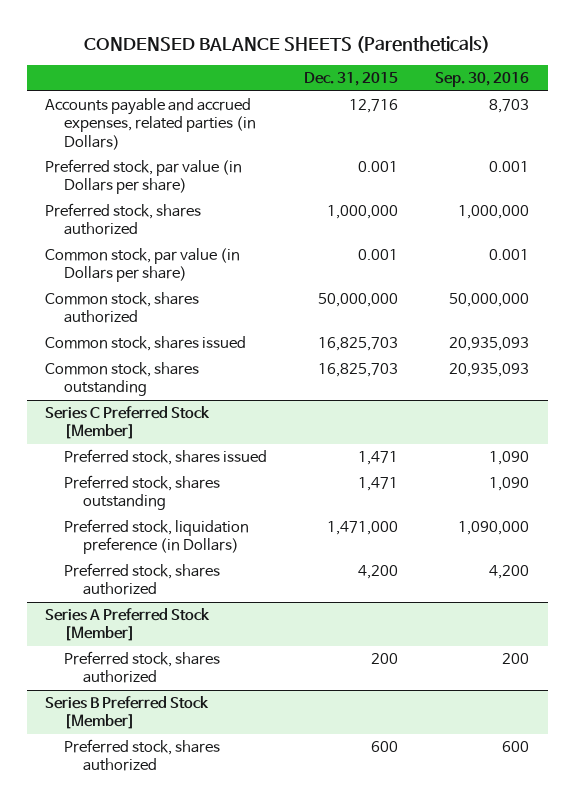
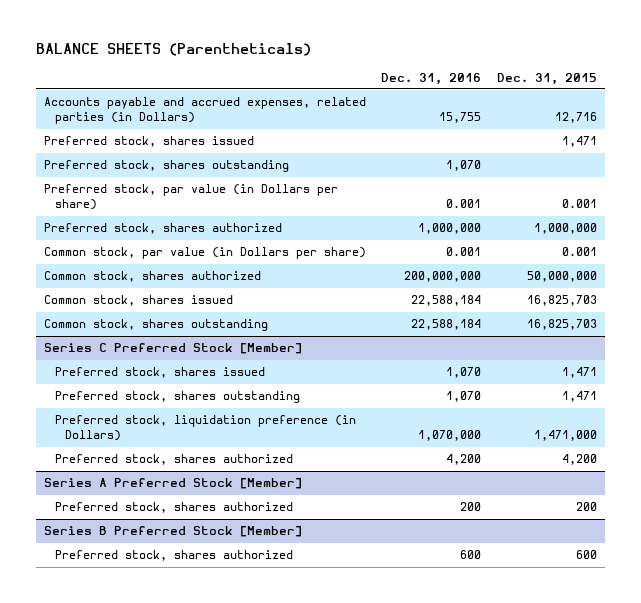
- CONDENSED BALANCE SHEETS (Parentheticals)
+ BALANCE SHEETS (Parentheticals)
- | Dec. 31, 2015 | Sep. 30, 2016
+ | Dec. 31, 2016 | Dec. 31, 2015
+ Preferred stock, shares issued | | 1,471
+ Preferred stock, shares outstanding | 1,070 |

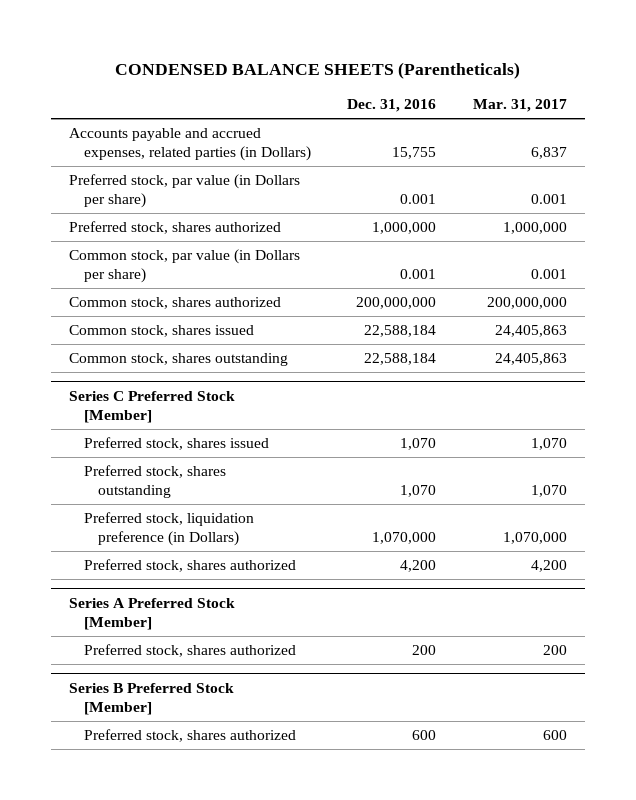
- BALANCE SHEETS (Parentheticals)
+ CONDENSED BALANCE SHEETS (Parentheticals)
- | Dec. 31, 2016 | Dec. 31, 2015
+ | Dec. 31, 2016 | Mar. 31, 2017
- Preferred stock, shares issued | | 1,471
- Preferred stock, shares outstanding | 1,070 |

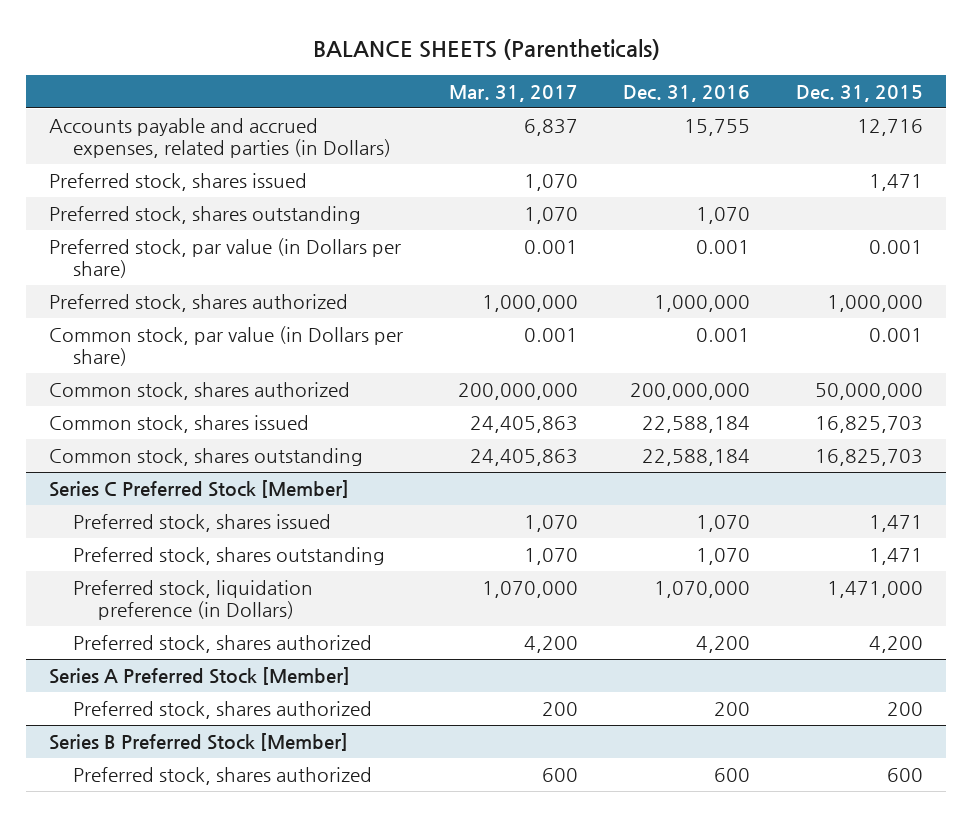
- CONDENSED BALANCE SHEETS (Parentheticals)
+ BALANCE SHEETS (Parentheticals)
- | Dec. 31, 2016 | Mar. 31, 2017
+ | Mar. 31, 2017 | Dec. 31, 2016 | Dec. 31, 2015
+ Preferred stock, shares issued | 1,070 | | 1,471
+ Preferred stock, shares outstanding | 1,070 | 1,070 |

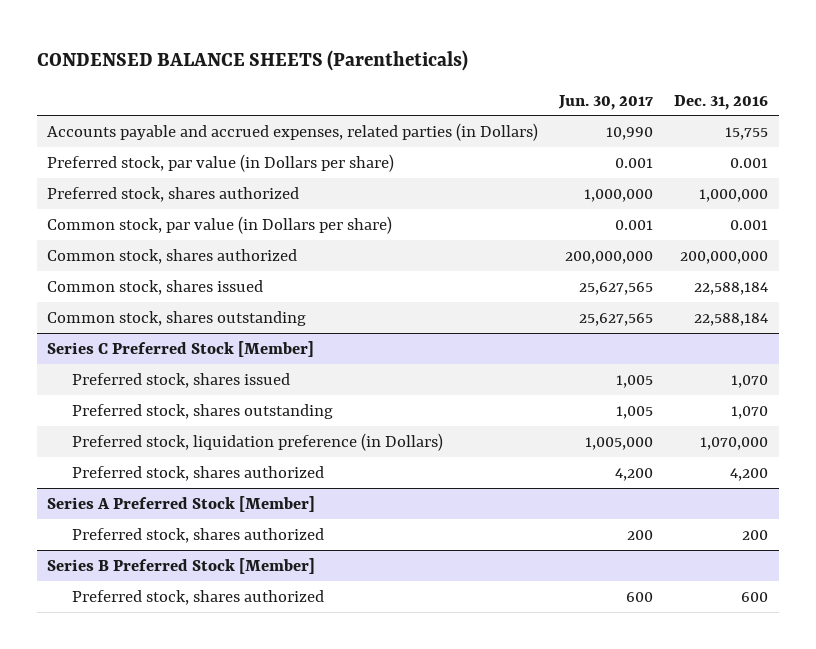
- BALANCE SHEETS (Parentheticals)
+ CONDENSED BALANCE SHEETS (Parentheticals)
- | Mar. 31, 2017 | Dec. 31, 2016 | Dec. 31, 2015
+ | Jun. 30, 2017 | Dec. 31, 2016
- Preferred stock, shares issued | 1,070 | | 1,471
- Preferred stock, shares outstanding | 1,070 | 1,070 |

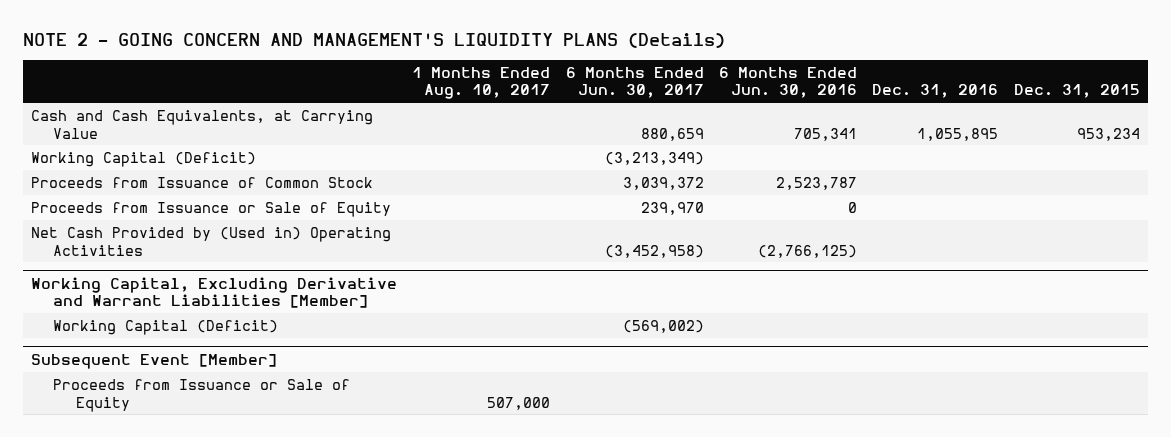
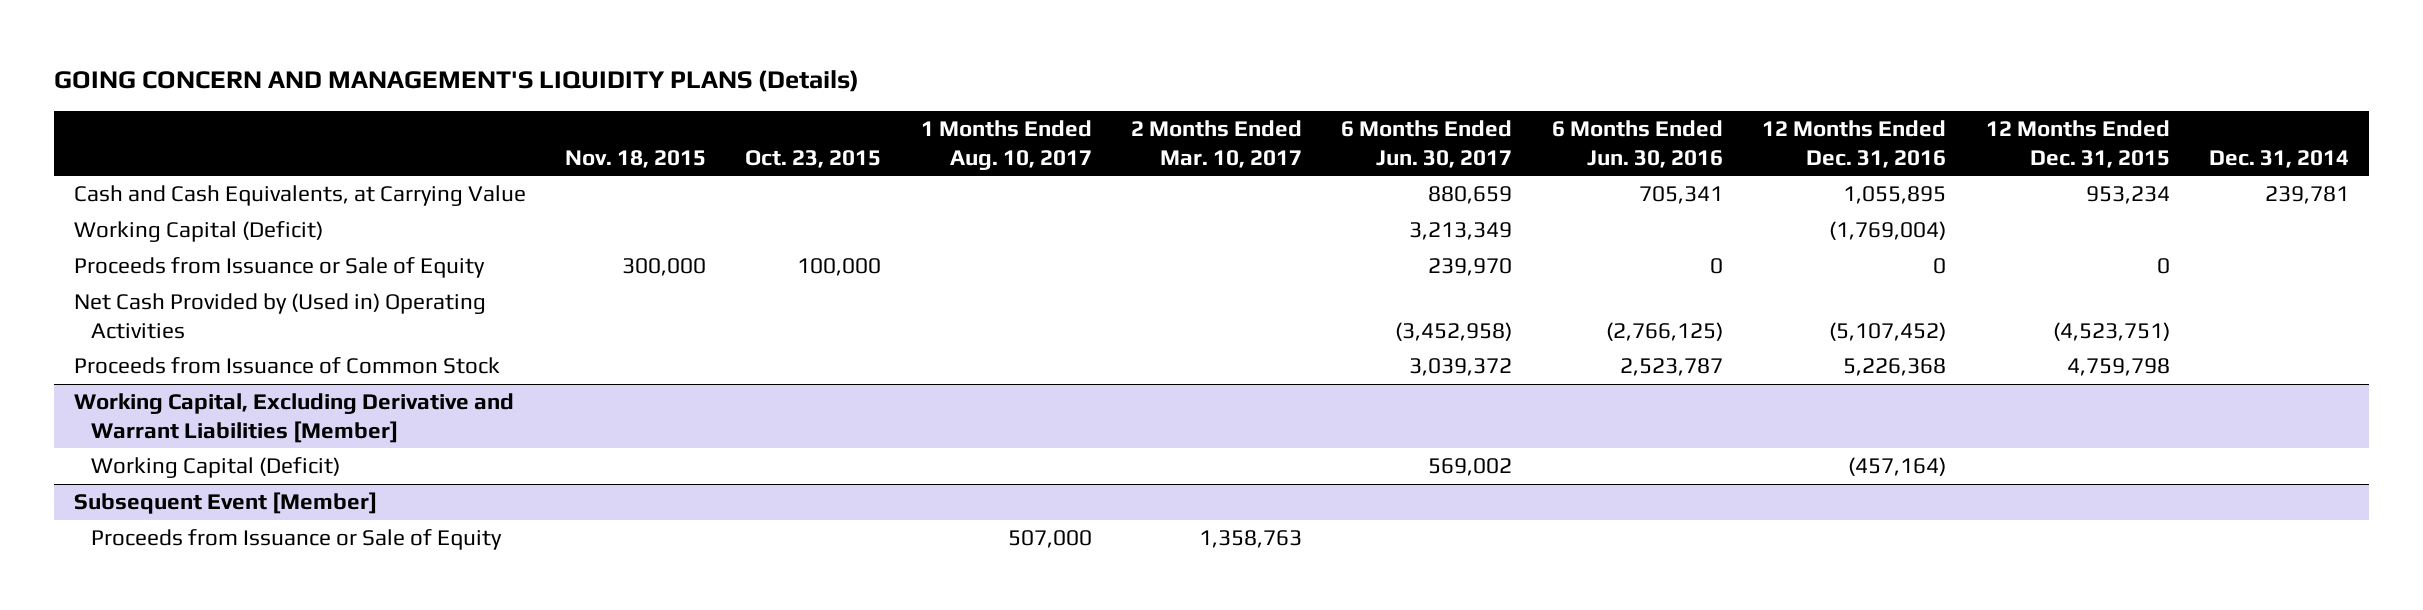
- NOTE 2 - GOING CONCERN AND MANAGEMENT'S LIQUIDITY PLANS (Details)
+ GOING CONCERN AND MANAGEMENT'S LIQUIDITY PLANS (Details)
- | 1 Months Ended Aug. 10, 2017 | 6 Months Ended Jun. 30, 2017 | 6 Months Ended Jun. 30, 2016 | Dec. 31, 2016 | Dec. 31, 2015
+ | Nov. 18, 2015 | Oct. 23, 2015 | 1 Months Ended Aug. 10, 2017 | 2 Months Ended Mar. 10, 2017 | 6 Months Ended Jun. 30, 2017 | 6 Months Ended Jun. 30, 2016 | 12 Months Ended Dec. 31, 2016 | 12 Months Ended Dec. 31, 2015 | Dec. 31, 2014
- Working Capital (Deficit) | | (3,213,349) | | |
+ Working Capital (Deficit) | | | | | 3,213,349 | | (1,769,004) | |
moved down: Proceeds from Issuance of Common Stock | | | | | 3,039,372 | 2,523,787 | 5,226,368 | 4,759,798 |
@ Working Capital, Excluding Derivative and Warrant Liabilities [Member]
- Working Capital (Deficit) | | (569,002) | | |
+ Working Capital (Deficit) | | | | | 569,002 | | (457,164) | |

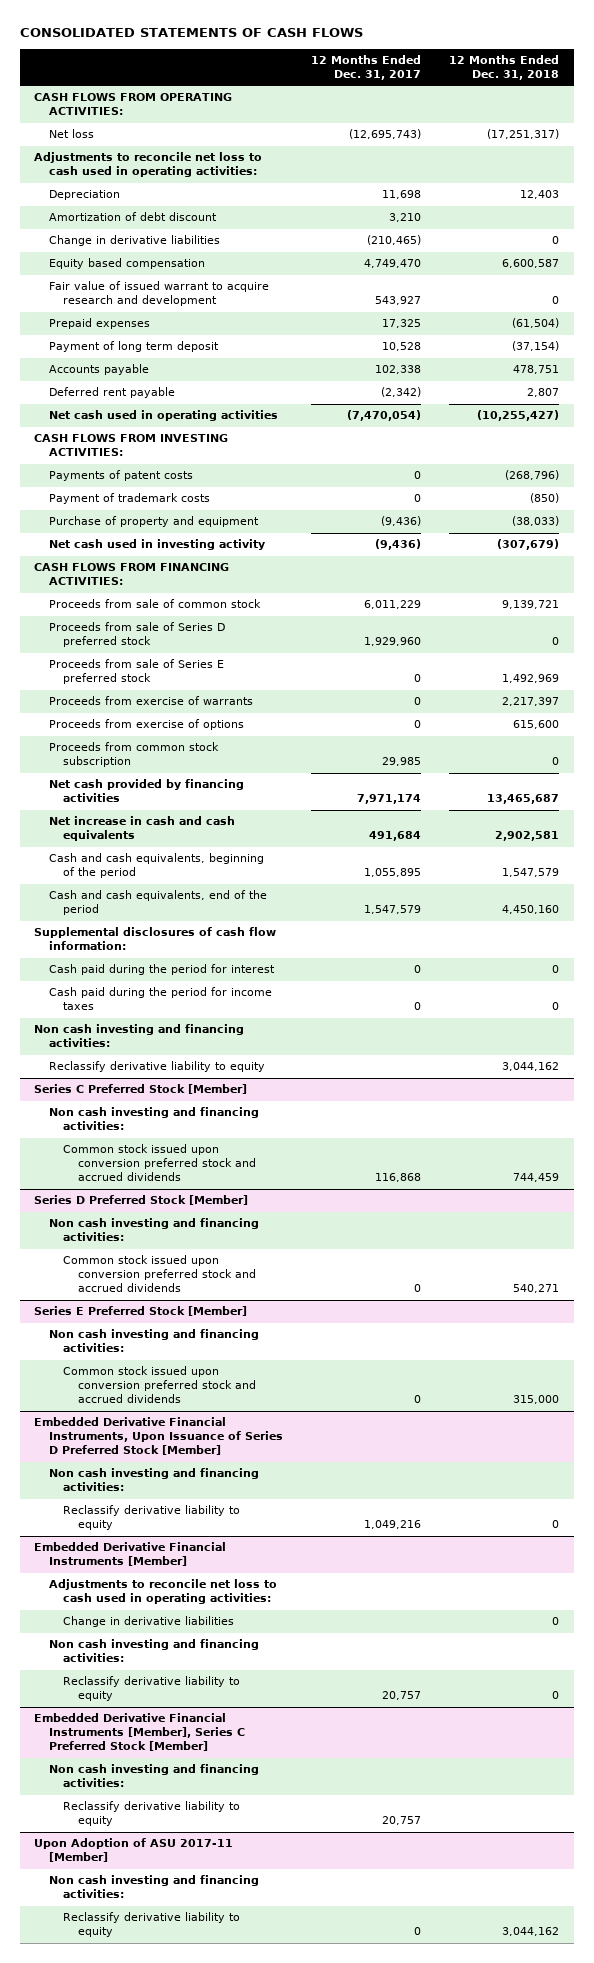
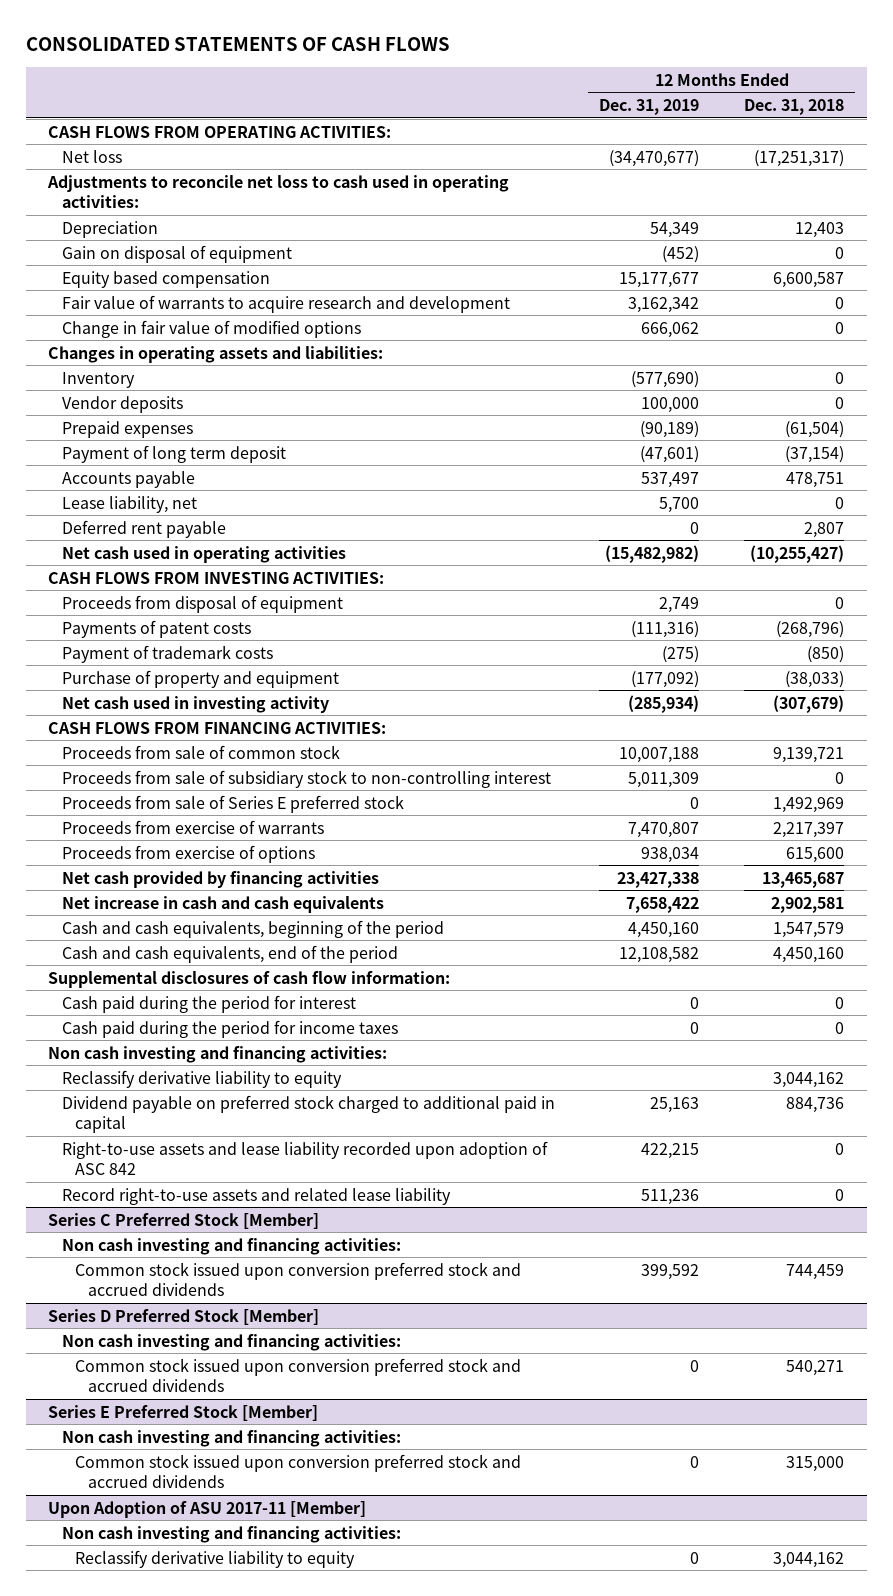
- | 12 Months Ended Dec. 31, 2017 | 12 Months Ended Dec. 31, 2018
+ | 12 Months Ended Dec. 31, 2019 | 12 Months Ended Dec. 31, 2018
- Amortization of debt discount | 3,210 |
- Change in derivative liabilities | (210,465) | 0
+ Gain on disposal of equipment | (452) | 0
- Fair value of issued warrant to acquire research and development | 543,927 | 0
+ Fair value of warrants to acquire research and development | 3,162,342 | 0
+ Change in fair value of modified options | 666,062 | 0
+ Changes in operating assets and liabilities:
+ Inventory | (577,690) | 0
+ Vendor deposits | 100,000 | 0
+ Lease liability, net | 5,700 | 0
+ Proceeds from disposal of equipment | 2,749 | 0
- Proceeds from sale of Series D preferred stock | 1,929,960 | 0
+ Proceeds from sale of subsidiary stock to non-controlling interest | 5,011,309 | 0
- Proceeds from common stock subscription | 29,985 | 0
+ Dividend payable on preferred stock charged to additional paid in capital | 25,163 | 884,736
+ Right-to-use assets and lease liability recorded upon adoption of ASC 842 | 422,215 | 0
+ Record right-to-use assets and related lease liability | 511,236 | 0
- Embedded Derivative Financial Instruments, Upon Issuance of Series D Preferred Stock [Member]
- Non cash investing and financing activities:
- Reclassify derivative liability to equity | 1,049,216 | 0
- Embedded Derivative Financial Instruments [Member]
- Adjustments to reconcile net loss to cash used in operating activities:
- Change in derivative liabilities | | 0
- Non cash investing and financing activities:
- Reclassify derivative liability to equity | 20,757 | 0
- Embedded Derivative Financial Instruments [Member], Series C Preferred Stock [Member]
- Non cash investing and financing activities:
- Reclassify derivative liability to equity | 20,757 |

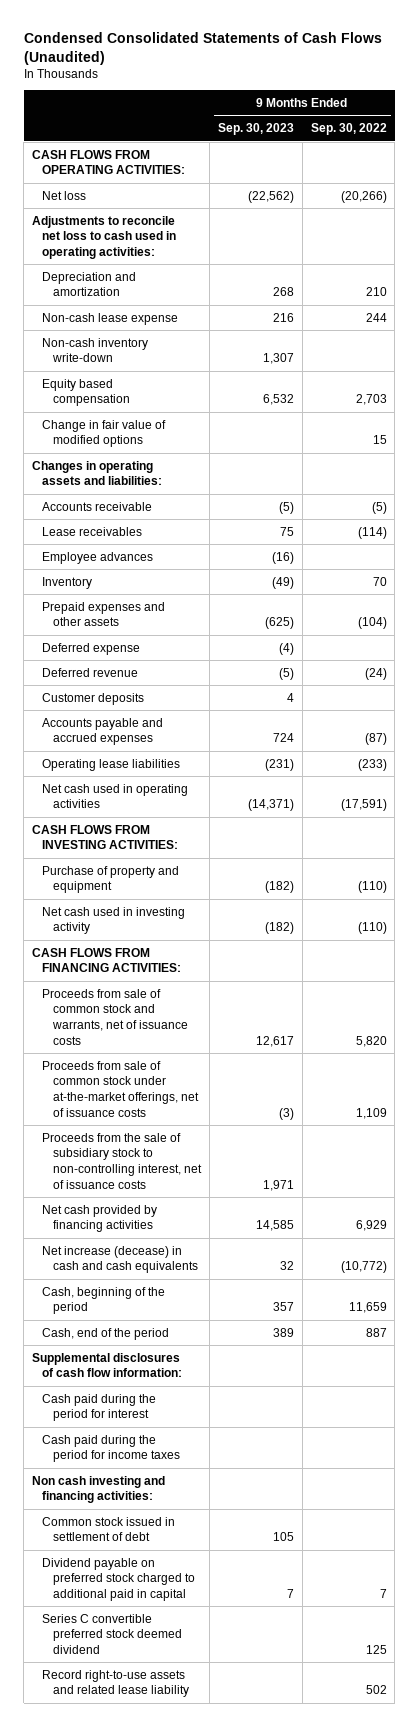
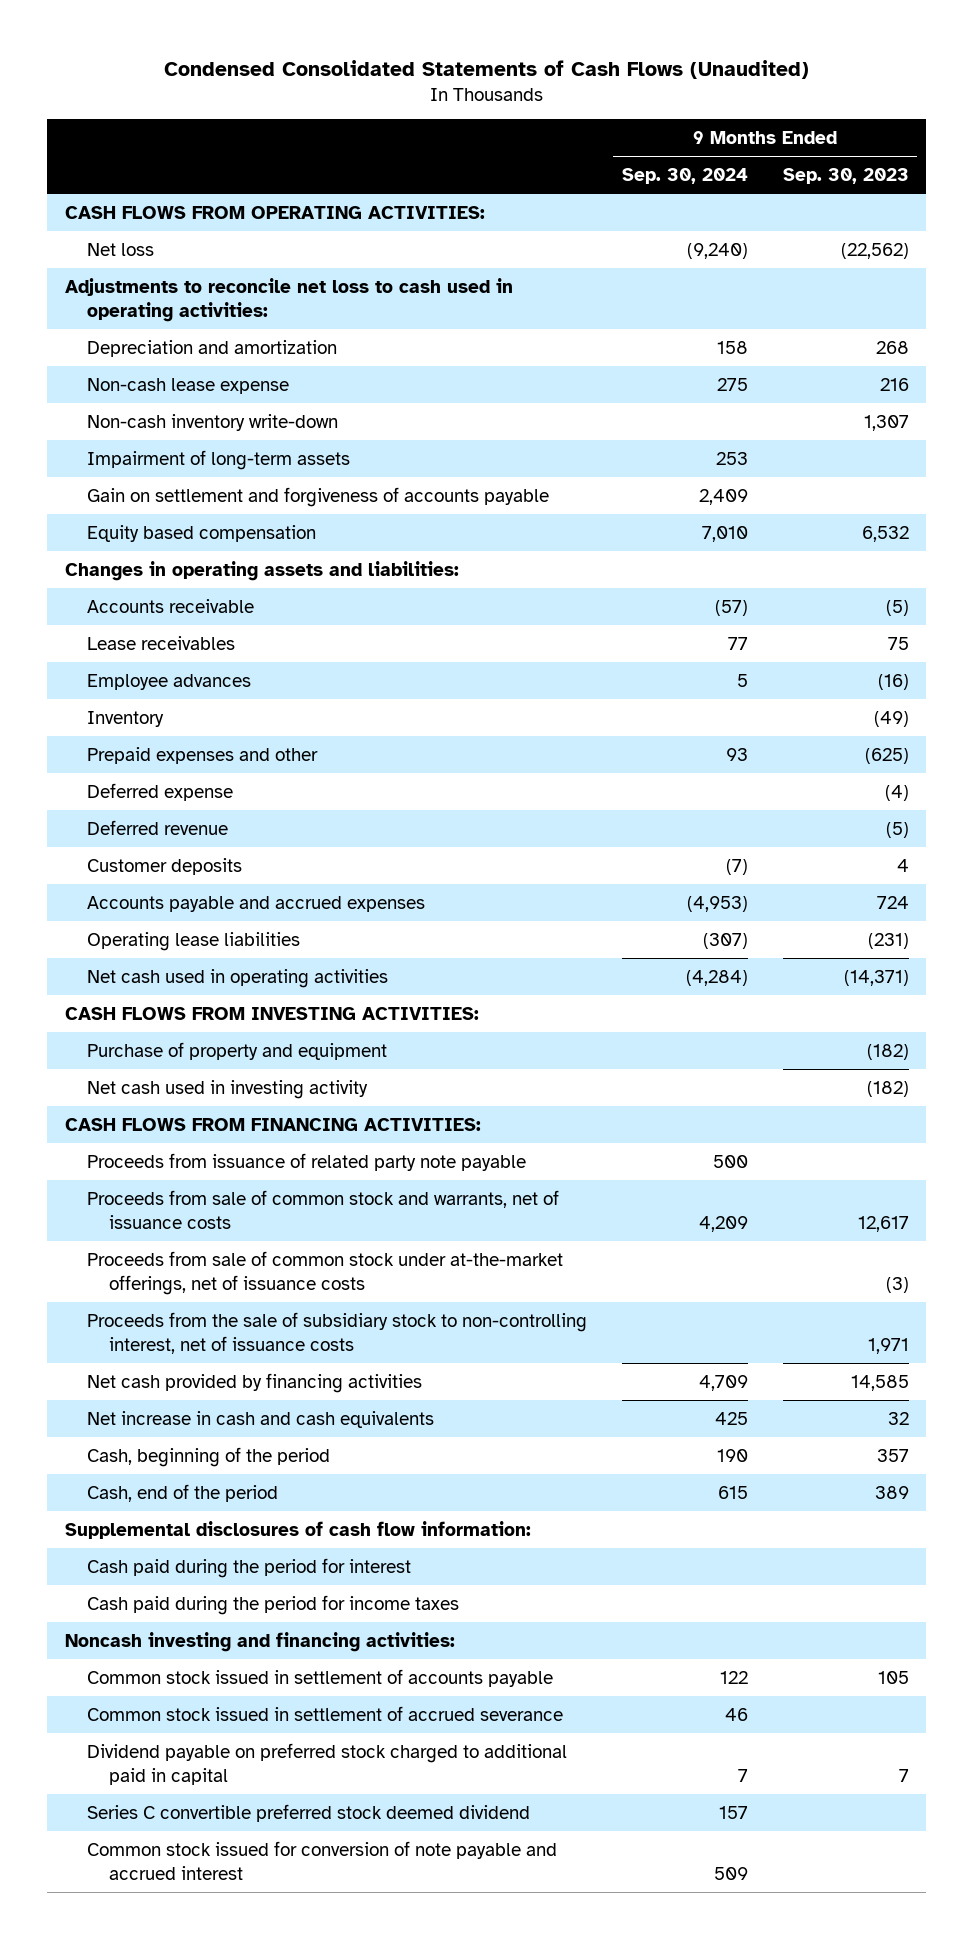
- | 9 Months Ended Sep. 30, 2023 | 9 Months Ended Sep. 30, 2022
+ | 9 Months Ended Sep. 30, 2024 | 9 Months Ended Sep. 30, 2023
+ Impairment of long-term assets | 253 |
+ Gain on settlement and forgiveness of accounts payable | 2,409 |
- Change in fair value of modified options | | 15
- Prepaid expenses and other assets | (625) | (104)
+ Prepaid expenses and other | 93 | (625)
+ Proceeds from issuance of related party note payable | 500 |
- Net increase (decease) in cash and cash equivalents | 32 | (10,772)
+ Net increase in cash and cash equivalents | 425 | 32
- Non cash investing and financing activities:
- Common stock issued in settlement of debt | 105 |
+ Noncash investing and financing activities:
+ Common stock issued in settlement of accounts payable | 122 | 105
+ Common stock issued in settlement of accrued severance | 46 |
- Record right-to-use assets and related lease liability | | 502
+ Common stock issued for conversion of note payable and accrued interest | 509 |

